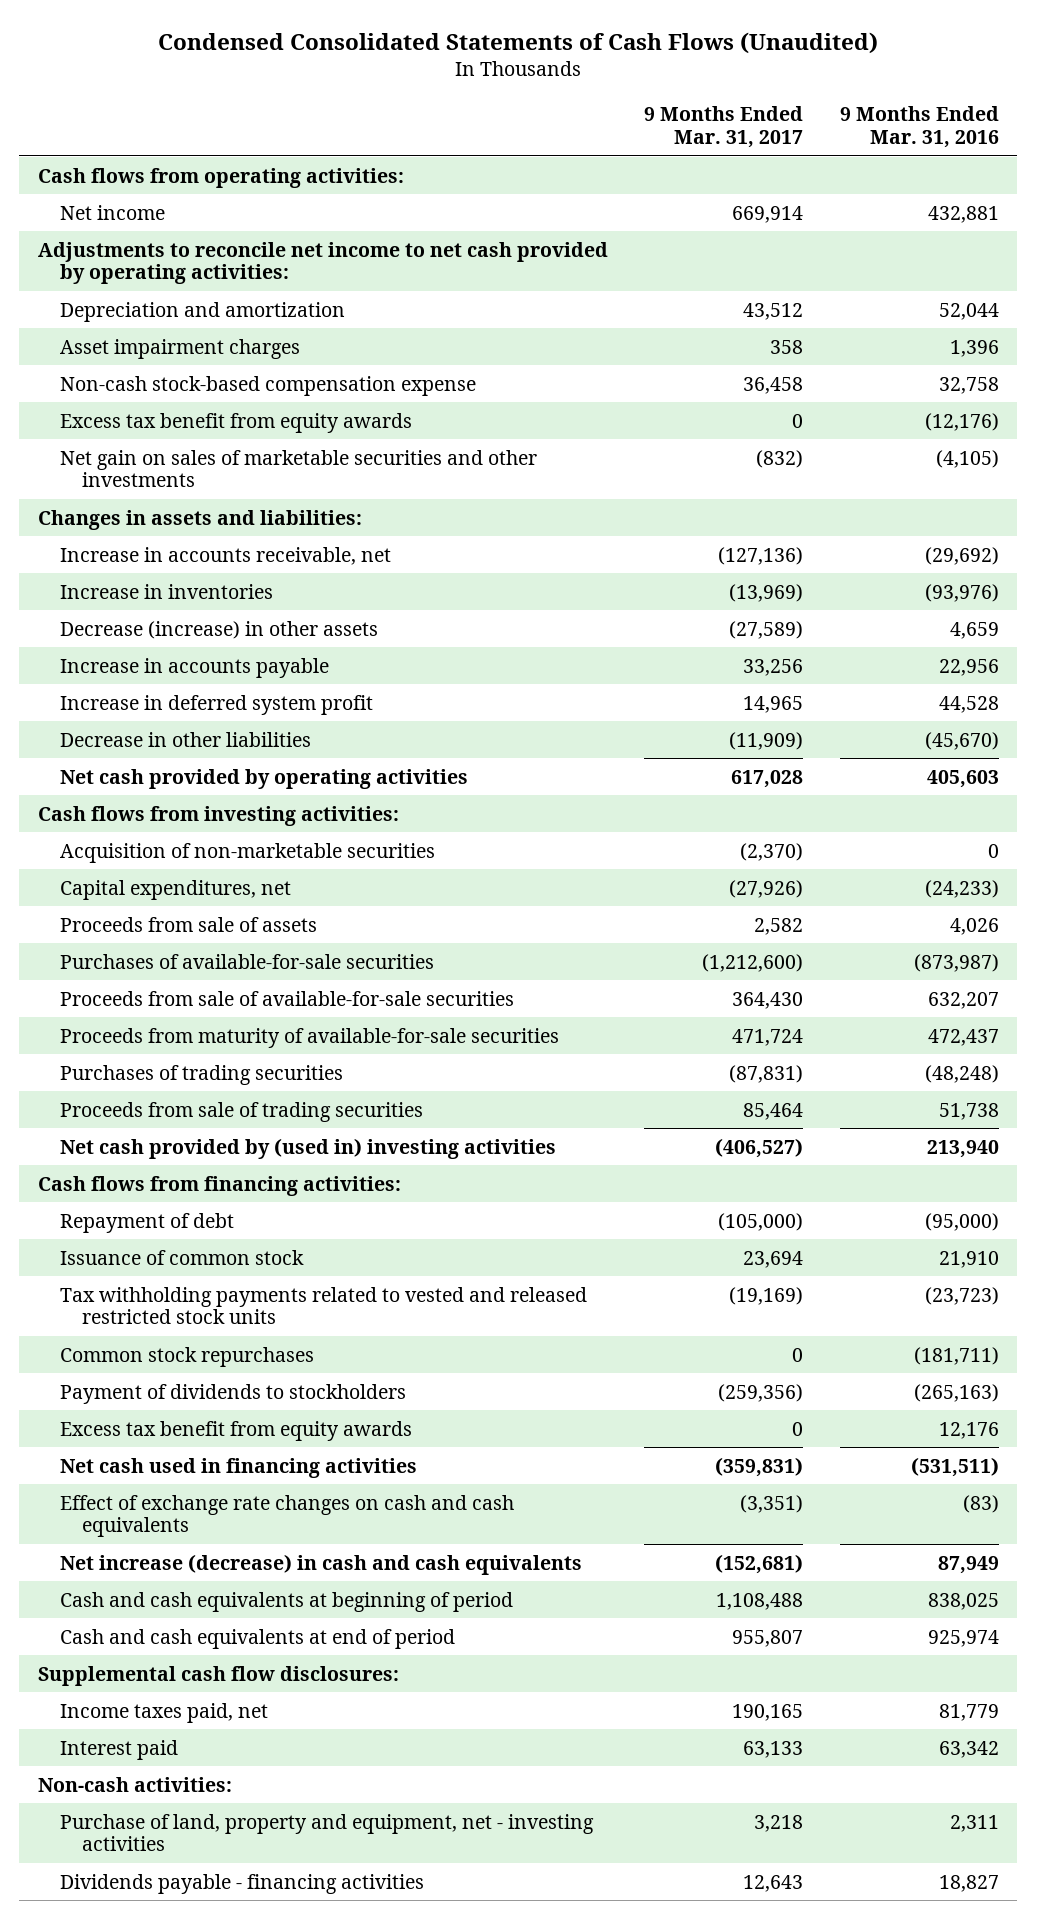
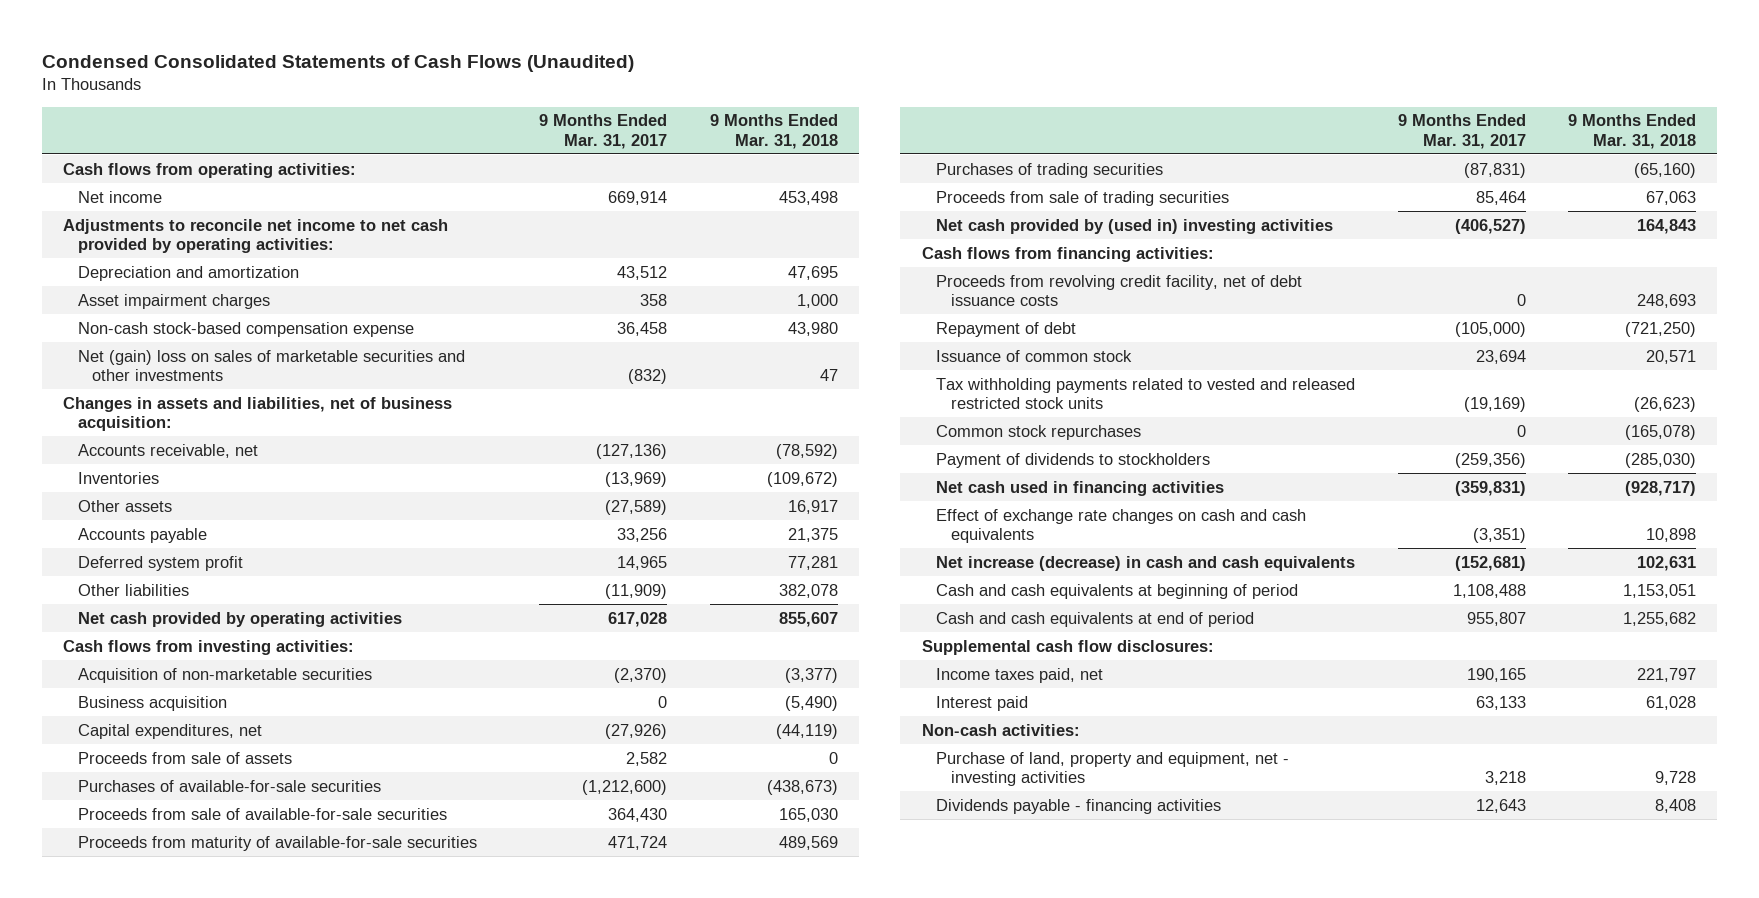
- | 9 Months Ended Mar. 31, 2017 | 9 Months Ended Mar. 31, 2016
+ | 9 Months Ended Mar. 31, 2017 | 9 Months Ended Mar. 31, 2018
- Excess tax benefit from equity awards | 0 | (12,176)
- Net gain on sales of marketable securities and other investments | (832) | (4,105)
- Changes in assets and liabilities:
- Increase in accounts receivable, net | (127,136) | (29,692)
- Increase in inventories | (13,969) | (93,976)
- Decrease (increase) in other assets | (27,589) | 4,659
- Increase in accounts payable | 33,256 | 22,956
- Increase in deferred system profit | 14,965 | 44,528
- Decrease in other liabilities | (11,909) | (45,670)
+ Net (gain) loss on sales of marketable securities and other investments | (832) | 47
+ Changes in assets and liabilities, net of business acquisition:
+ Accounts receivable, net | (127,136) | (78,592)
+ Inventories | (13,969) | (109,672)
+ Other assets | (27,589) | 16,917
+ Accounts payable | 33,256 | 21,375
+ Deferred system profit | 14,965 | 77,281
+ Other liabilities | (11,909) | 382,078
+ Business acquisition | 0 | (5,490)
+ Proceeds from revolving credit facility, net of debt issuance costs | 0 | 248,693
- Excess tax benefit from equity awards | 0 | 12,176

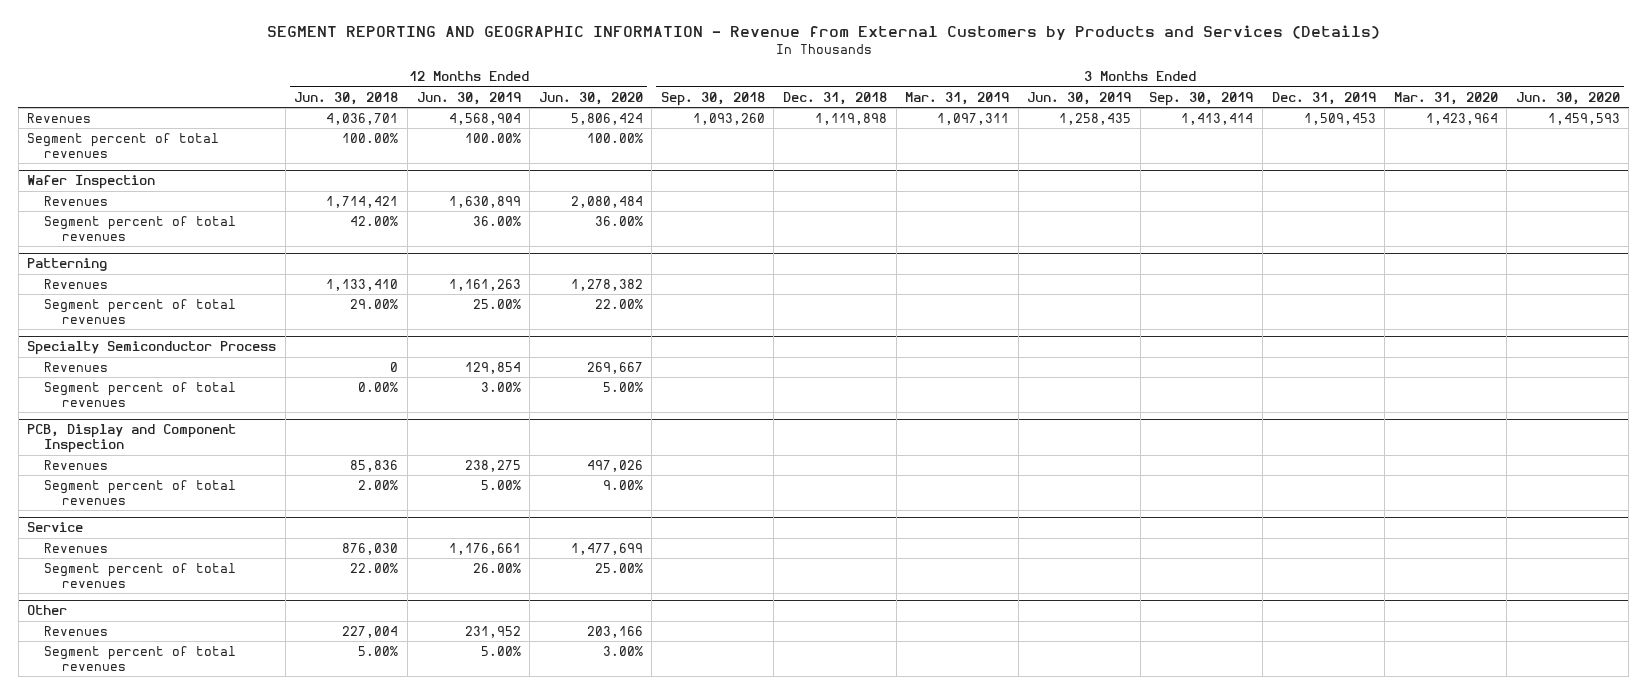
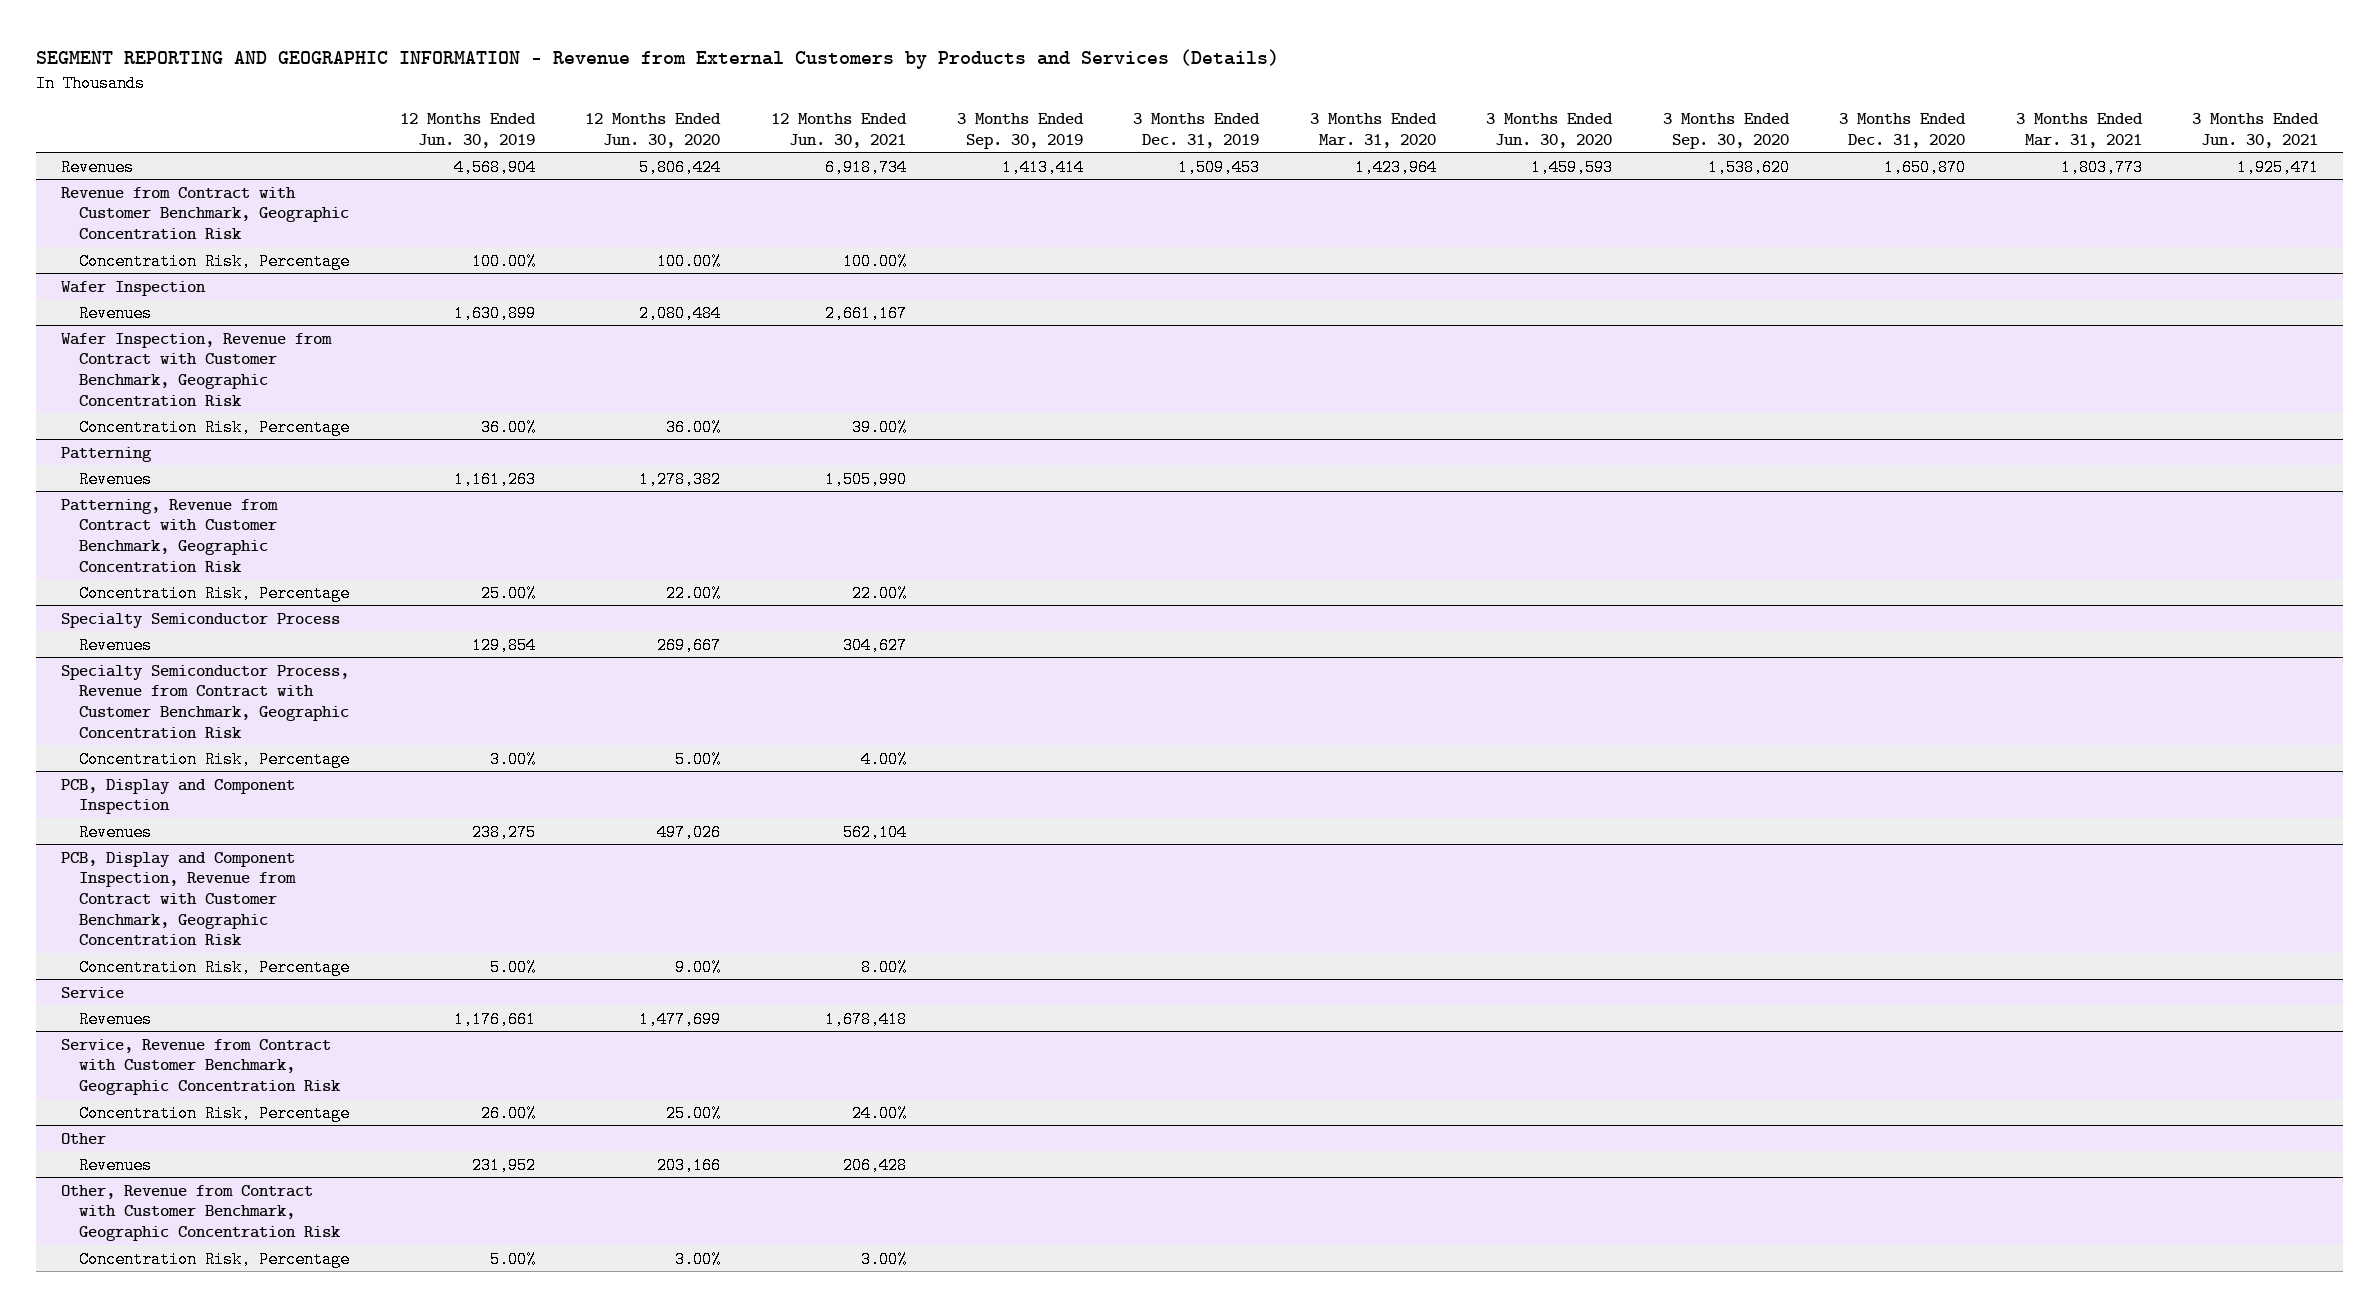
- | 12 Months Ended Jun. 30, 2018 | 12 Months Ended Jun. 30, 2019 | 12 Months Ended Jun. 30, 2020 | 3 Months Ended Sep. 30, 2018 | 3 Months Ended Dec. 31, 2018 | 3 Months Ended Mar. 31, 2019 | 3 Months Ended Jun. 30, 2019 | 3 Months Ended Sep. 30, 2019 | 3 Months Ended Dec. 31, 2019 | 3 Months Ended Mar. 31, 2020 | 3 Months Ended Jun. 30, 2020
+ | 12 Months Ended Jun. 30, 2019 | 12 Months Ended Jun. 30, 2020 | 12 Months Ended Jun. 30, 2021 | 3 Months Ended Sep. 30, 2019 | 3 Months Ended Dec. 31, 2019 | 3 Months Ended Mar. 31, 2020 | 3 Months Ended Jun. 30, 2020 | 3 Months Ended Sep. 30, 2020 | 3 Months Ended Dec. 31, 2020 | 3 Months Ended Mar. 31, 2021 | 3 Months Ended Jun. 30, 2021
- Segment percent of total revenues | 100.00% | 100.00% | 100.00% | | | | | | | |
+ Revenue from Contract with Customer Benchmark, Geographic Concentration Risk
+ Concentration Risk, Percentage | 100.00% | 100.00% | 100.00% | | | | | | | |
@ Wafer Inspection
- Segment percent of total revenues | 42.00% | 36.00% | 36.00% | | | | | | | |
+ Wafer Inspection, Revenue from Contract with Customer Benchmark, Geographic Concentration Risk
+ Concentration Risk, Percentage | 36.00% | 36.00% | 39.00% | | | | | | | |
@ Patterning
- Segment percent of total revenues | 29.00% | 25.00% | 22.00% | | | | | | | |
+ Patterning, Revenue from Contract with Customer Benchmark, Geographic Concentration Risk
+ Concentration Risk, Percentage | 25.00% | 22.00% | 22.00% | | | | | | | |
@ Specialty Semiconductor Process
- Segment percent of total revenues | 0.00% | 3.00% | 5.00% | | | | | | | |
+ Specialty Semiconductor Process, Revenue from Contract with Customer Benchmark, Geographic Concentration Risk
+ Concentration Risk, Percentage | 3.00% | 5.00% | 4.00% | | | | | | | |
@ PCB, Display and Component Inspection
- Segment percent of total revenues | 2.00% | 5.00% | 9.00% | | | | | | | |
+ PCB, Display and Component Inspection, Revenue from Contract with Customer Benchmark, Geographic Concentration Risk
+ Concentration Risk, Percentage | 5.00% | 9.00% | 8.00% | | | | | | | |
@ Service
- Segment percent of total revenues | 22.00% | 26.00% | 25.00% | | | | | | | |
+ Service, Revenue from Contract with Customer Benchmark, Geographic Concentration Risk
+ Concentration Risk, Percentage | 26.00% | 25.00% | 24.00% | | | | | | | |
@ Other
- Segment percent of total revenues | 5.00% | 5.00% | 3.00% | | | | | | | |
+ Other, Revenue from Contract with Customer Benchmark, Geographic Concentration Risk
+ Concentration Risk, Percentage | 5.00% | 3.00% | 3.00% | | | | | | | |

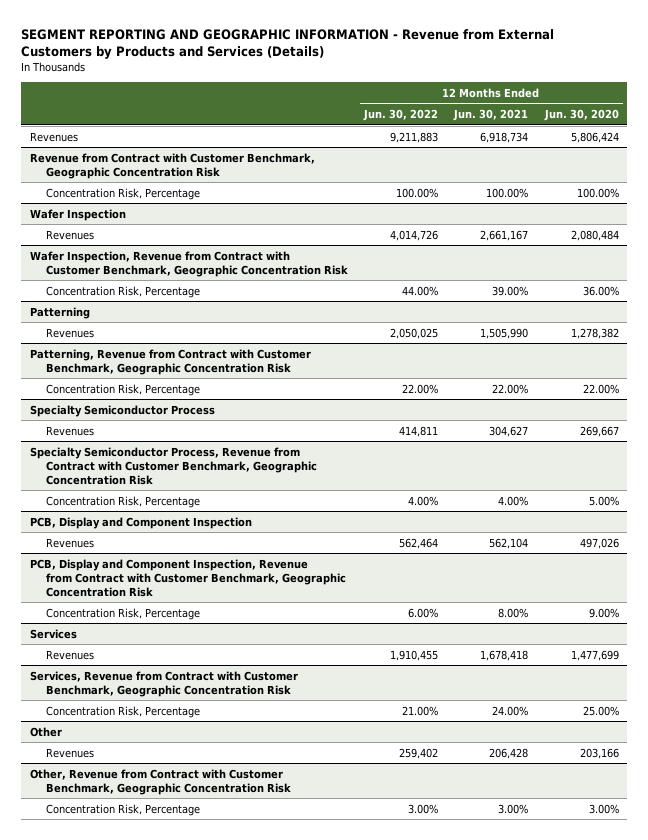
- | 12 Months Ended Jun. 30, 2019 | 12 Months Ended Jun. 30, 2020 | 12 Months Ended Jun. 30, 2021 | 3 Months Ended Sep. 30, 2019 | 3 Months Ended Dec. 31, 2019 | 3 Months Ended Mar. 31, 2020 | 3 Months Ended Jun. 30, 2020 | 3 Months Ended Sep. 30, 2020 | 3 Months Ended Dec. 31, 2020 | 3 Months Ended Mar. 31, 2021 | 3 Months Ended Jun. 30, 2021
+ | 12 Months Ended Jun. 30, 2022 | 12 Months Ended Jun. 30, 2021 | 12 Months Ended Jun. 30, 2020
- Service
+ Services
- Service, Revenue from Contract with Customer Benchmark, Geographic Concentration Risk
+ Services, Revenue from Contract with Customer Benchmark, Geographic Concentration Risk

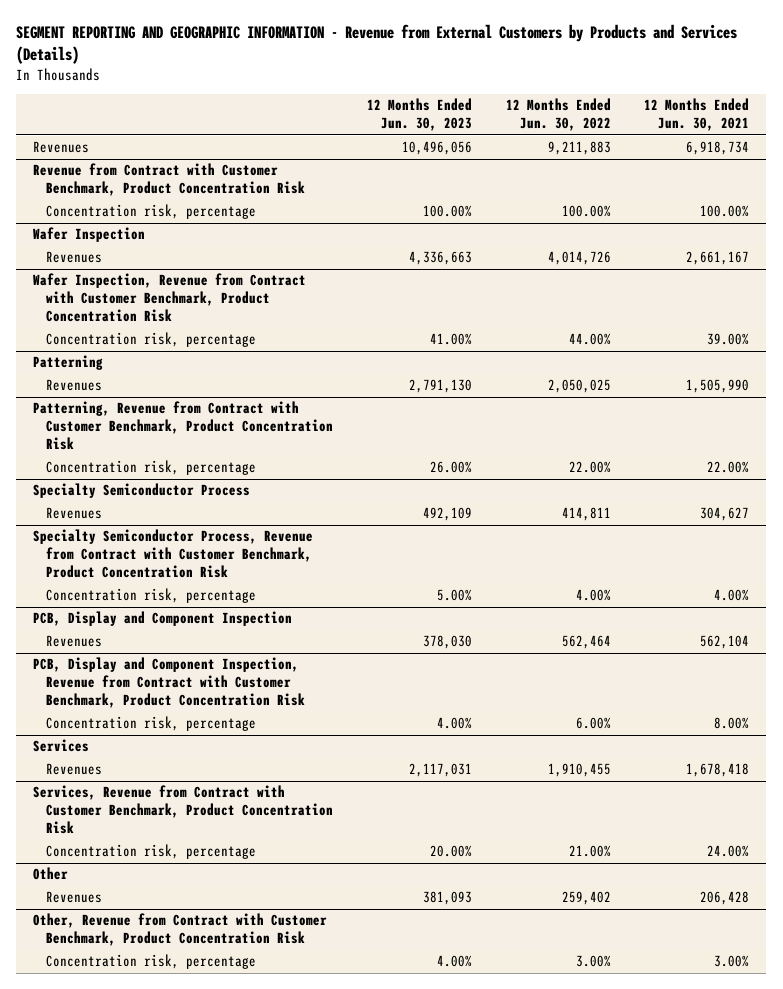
- | 12 Months Ended Jun. 30, 2022 | 12 Months Ended Jun. 30, 2021 | 12 Months Ended Jun. 30, 2020
+ | 12 Months Ended Jun. 30, 2023 | 12 Months Ended Jun. 30, 2022 | 12 Months Ended Jun. 30, 2021
- Revenue from Contract with Customer Benchmark, Geographic Concentration Risk
- Concentration Risk, Percentage | 100.00% | 100.00% | 100.00%
+ Revenue from Contract with Customer Benchmark, Product Concentration Risk
+ Concentration risk, percentage | 100.00% | 100.00% | 100.00%
- Wafer Inspection, Revenue from Contract with Customer Benchmark, Geographic Concentration Risk
- Concentration Risk, Percentage | 44.00% | 39.00% | 36.00%
+ Wafer Inspection, Revenue from Contract with Customer Benchmark, Product Concentration Risk
+ Concentration risk, percentage | 41.00% | 44.00% | 39.00%
- Patterning, Revenue from Contract with Customer Benchmark, Geographic Concentration Risk
- Concentration Risk, Percentage | 22.00% | 22.00% | 22.00%
+ Patterning, Revenue from Contract with Customer Benchmark, Product Concentration Risk
+ Concentration risk, percentage | 26.00% | 22.00% | 22.00%
- Specialty Semiconductor Process, Revenue from Contract with Customer Benchmark, Geographic Concentration Risk
- Concentration Risk, Percentage | 4.00% | 4.00% | 5.00%
+ Specialty Semiconductor Process, Revenue from Contract with Customer Benchmark, Product Concentration Risk
+ Concentration risk, percentage | 5.00% | 4.00% | 4.00%
- PCB, Display and Component Inspection, Revenue from Contract with Customer Benchmark, Geographic Concentration Risk
- Concentration Risk, Percentage | 6.00% | 8.00% | 9.00%
+ PCB, Display and Component Inspection, Revenue from Contract with Customer Benchmark, Product Concentration Risk
+ Concentration risk, percentage | 4.00% | 6.00% | 8.00%
- Services, Revenue from Contract with Customer Benchmark, Geographic Concentration Risk
- Concentration Risk, Percentage | 21.00% | 24.00% | 25.00%
+ Services, Revenue from Contract with Customer Benchmark, Product Concentration Risk
+ Concentration risk, percentage | 20.00% | 21.00% | 24.00%
- Other, Revenue from Contract with Customer Benchmark, Geographic Concentration Risk
- Concentration Risk, Percentage | 3.00% | 3.00% | 3.00%
+ Other, Revenue from Contract with Customer Benchmark, Product Concentration Risk
+ Concentration risk, percentage | 4.00% | 3.00% | 3.00%

